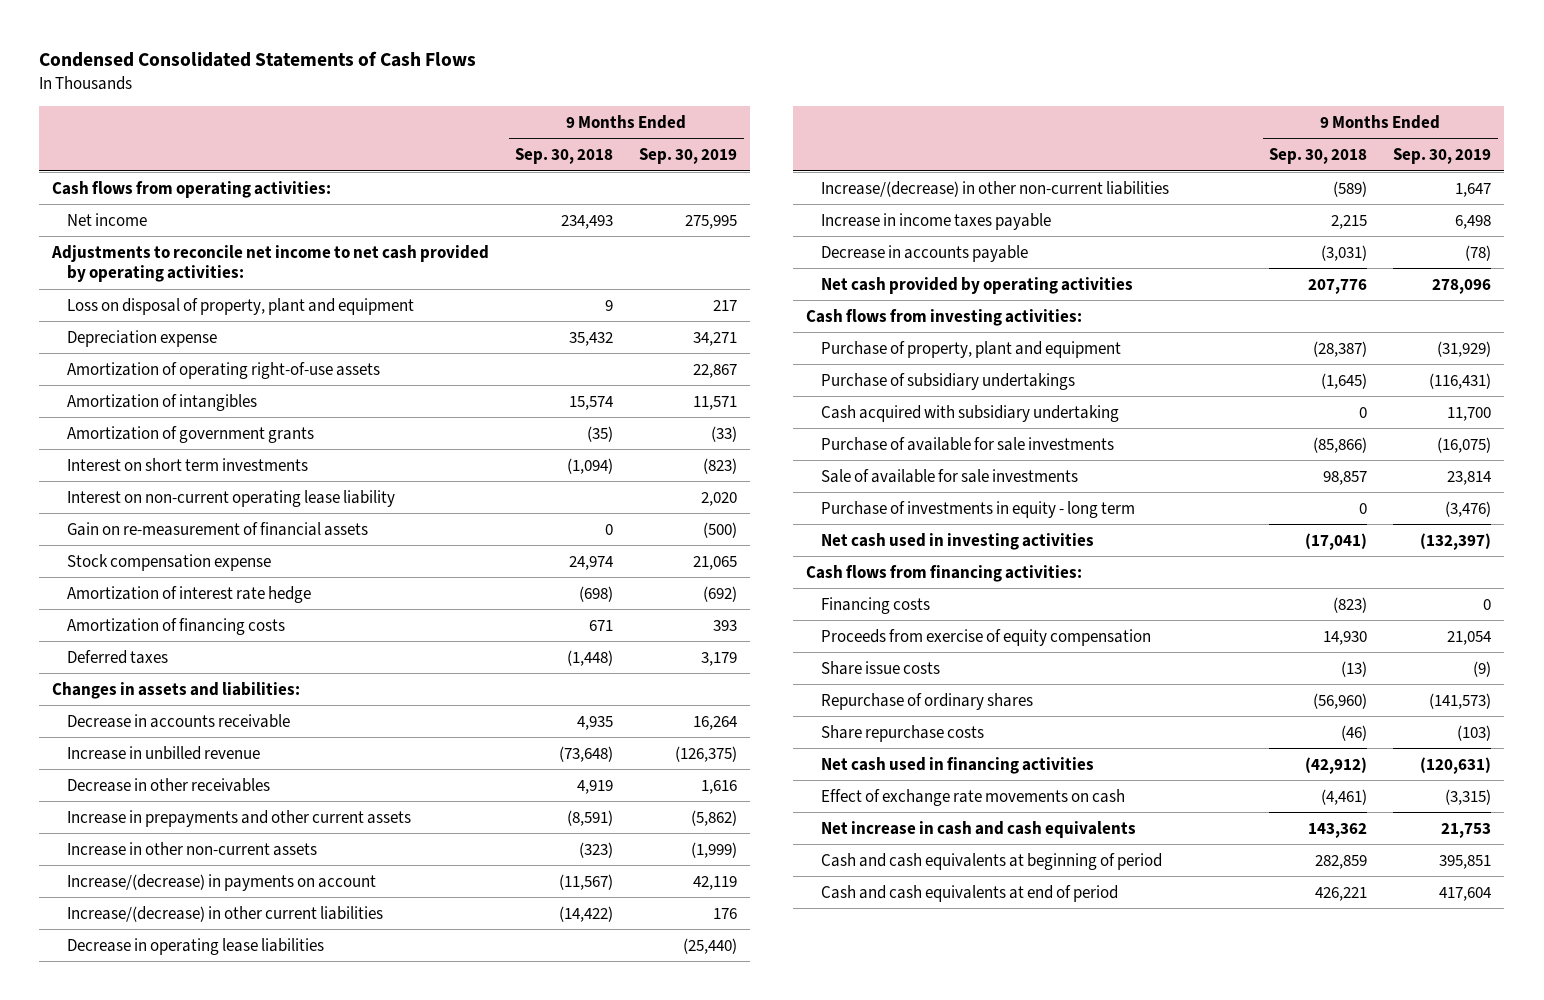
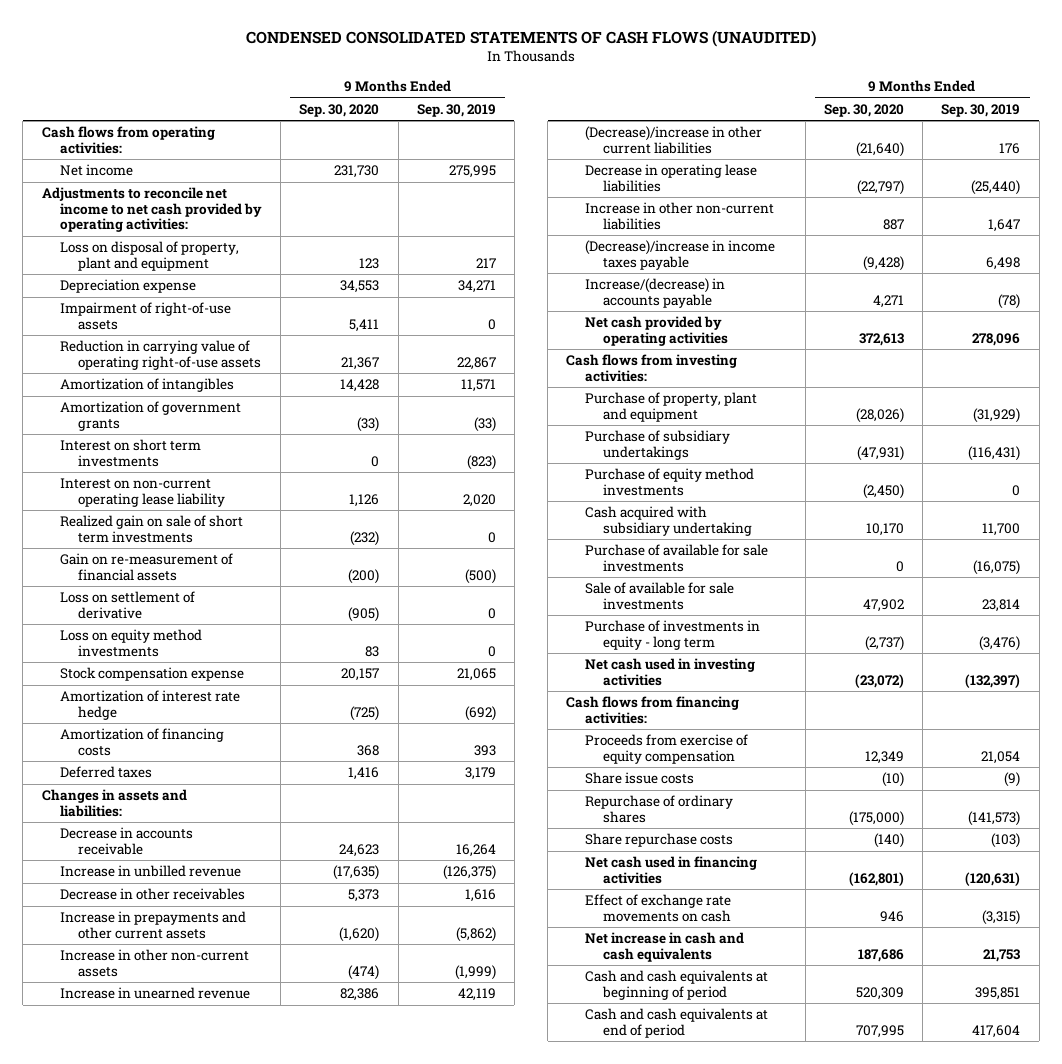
- Condensed Consolidated Statements of Cash Flows
+ CONDENSED CONSOLIDATED STATEMENTS OF CASH FLOWS (UNAUDITED)
- | 9 Months Ended Sep. 30, 2018 | 9 Months Ended Sep. 30, 2019
+ | 9 Months Ended Sep. 30, 2020 | 9 Months Ended Sep. 30, 2019
- Amortization of operating right-of-use assets | | 22,867
+ Impairment of right-of-use assets | 5,411 | 0
+ Reduction in carrying value of operating right-of-use assets | 21,367 | 22,867
+ Realized gain on sale of short term investments | (232) | 0
+ Loss on settlement of derivative | (905) | 0
+ Loss on equity method investments | 83 | 0
- Increase/(decrease) in payments on account | (11,567) | 42,119
- Increase/(decrease) in other current liabilities | (14,422) | 176
+ Increase in unearned revenue | 82,386 | 42,119
+ (Decrease)/increase in other current liabilities | (21,640) | 176
- Increase/(decrease) in other non-current liabilities | (589) | 1,647
- Increase in income taxes payable | 2,215 | 6,498
- Decrease in accounts payable | (3,031) | (78)
+ Increase in other non-current liabilities | 887 | 1,647
+ (Decrease)/increase in income taxes payable | (9,428) | 6,498
+ Increase/(decrease) in accounts payable | 4,271 | (78)
+ Purchase of equity method investments | (2,450) | 0
- Financing costs | (823) | 0

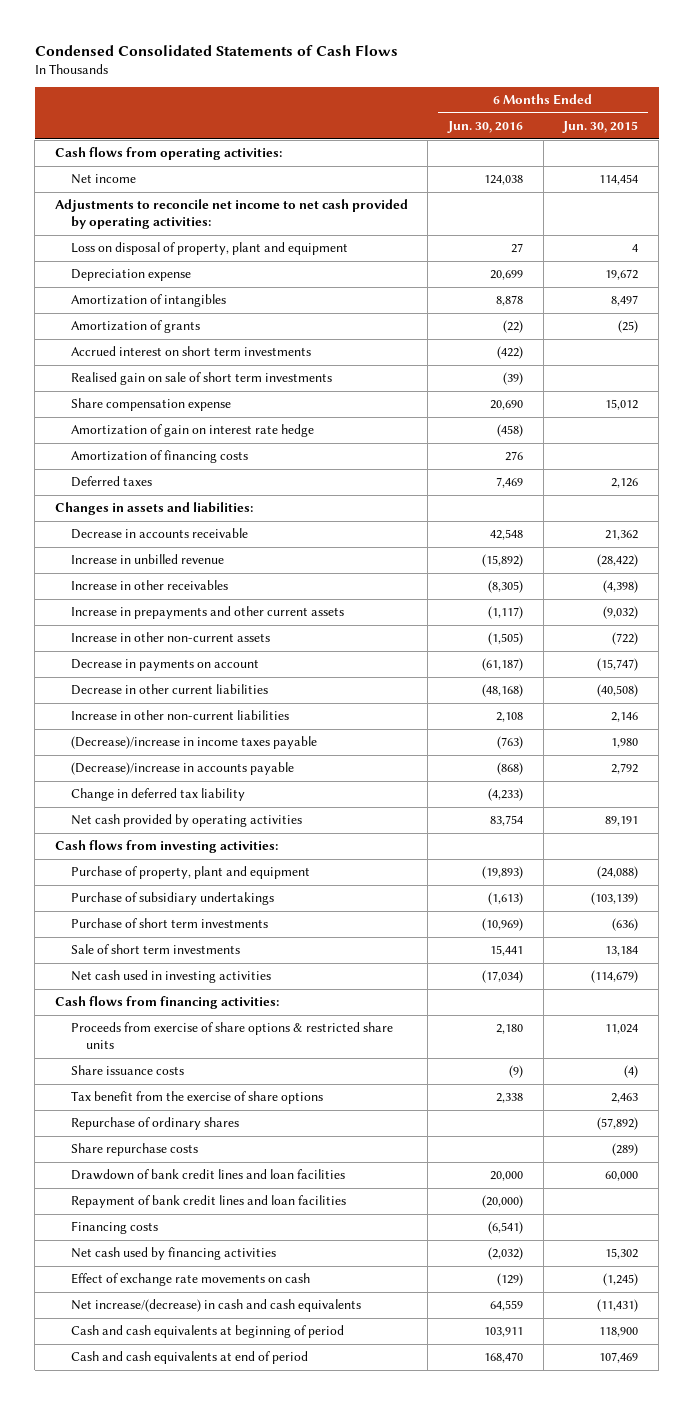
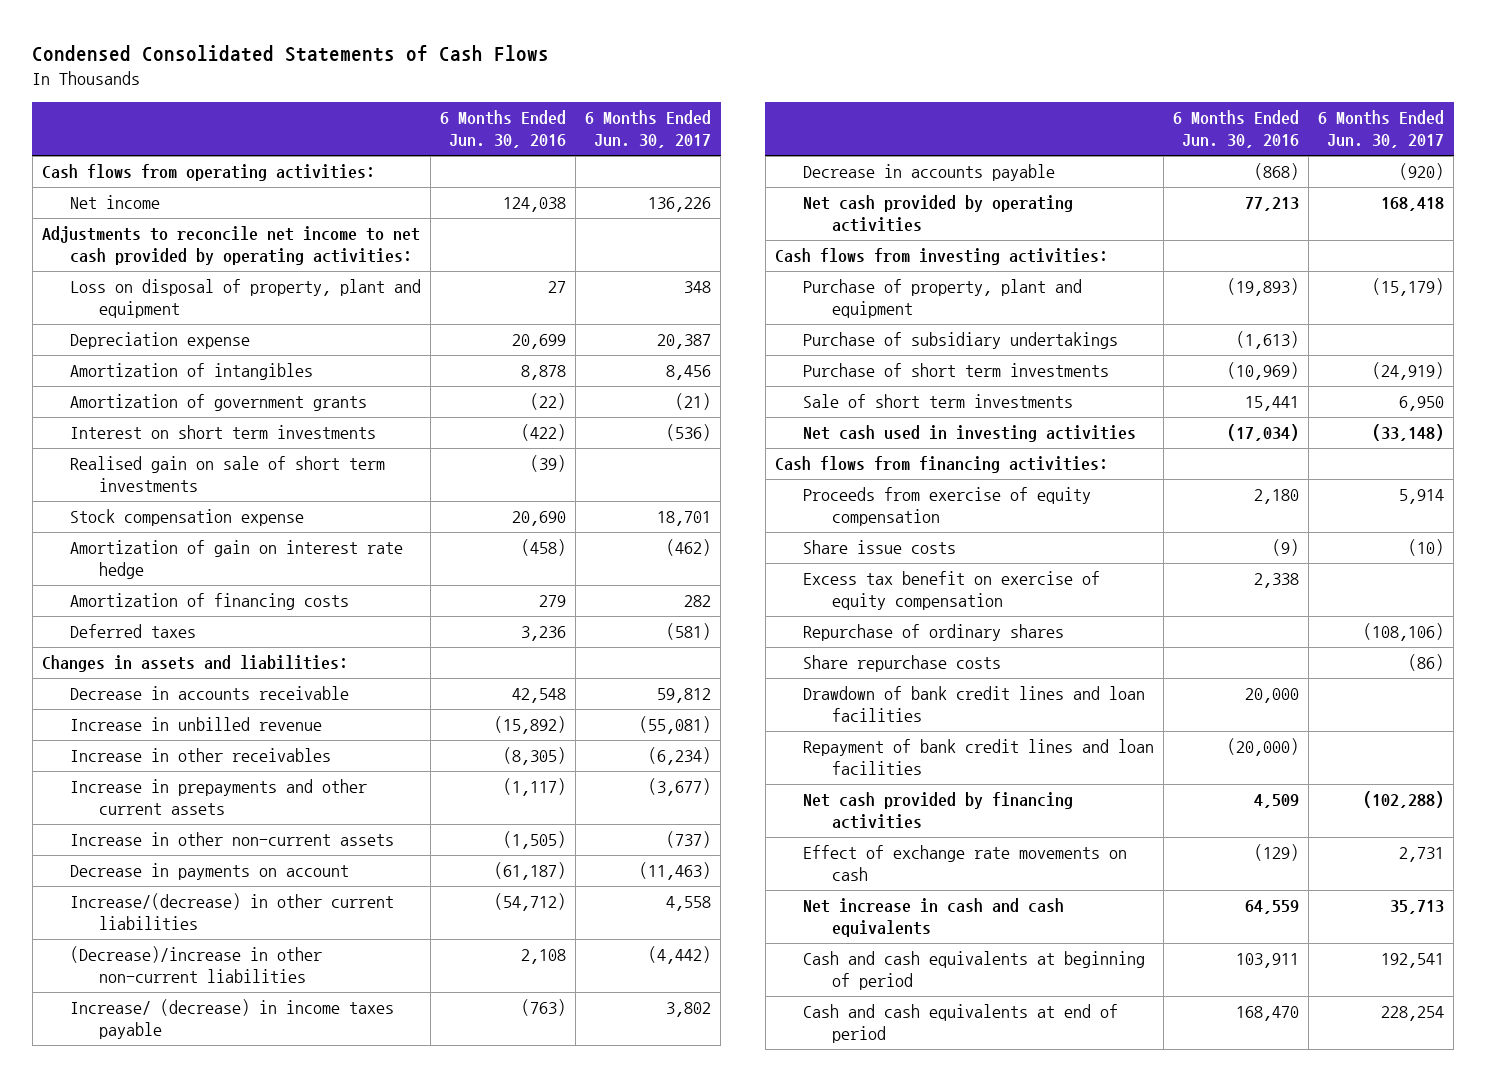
- | 6 Months Ended Jun. 30, 2016 | 6 Months Ended Jun. 30, 2015
+ | 6 Months Ended Jun. 30, 2016 | 6 Months Ended Jun. 30, 2017
- Amortization of grants | (22) | (25)
- Accrued interest on short term investments | (422) |
+ Amortization of government grants | (22) | (21)
+ Interest on short term investments | (422) | (536)
- Share compensation expense | 20,690 | 15,012
+ Stock compensation expense | 20,690 | 18,701
- Amortization of financing costs | 276 |
- Deferred taxes | 7,469 | 2,126
+ Amortization of financing costs | 279 | 282
+ Deferred taxes | 3,236 | (581)
- Decrease in other current liabilities | (48,168) | (40,508)
- Increase in other non-current liabilities | 2,108 | 2,146
- (Decrease)/increase in income taxes payable | (763) | 1,980
- (Decrease)/increase in accounts payable | (868) | 2,792
- Change in deferred tax liability | (4,233) |
- Net cash provided by operating activities | 83,754 | 89,191
+ Increase/(decrease) in other current liabilities | (54,712) | 4,558
+ (Decrease)/increase in other non-current liabilities | 2,108 | (4,442)
+ Increase/ (decrease) in income taxes payable | (763) | 3,802
+ Decrease in accounts payable | (868) | (920)
+ Net cash provided by operating activities | 77,213 | 168,418
- Proceeds from exercise of share options & restricted share units | 2,180 | 11,024
- Share issuance costs | (9) | (4)
- Tax benefit from the exercise of share options | 2,338 | 2,463
+ Proceeds from exercise of equity compensation | 2,180 | 5,914
+ Share issue costs | (9) | (10)
+ Excess tax benefit on exercise of equity compensation | 2,338 |
- Financing costs | (6,541) |
- Net cash used by financing activities | (2,032) | 15,302
+ Net cash provided by financing activities | 4,509 | (102,288)
- Net increase/(decrease) in cash and cash equivalents | 64,559 | (11,431)
+ Net increase in cash and cash equivalents | 64,559 | 35,713

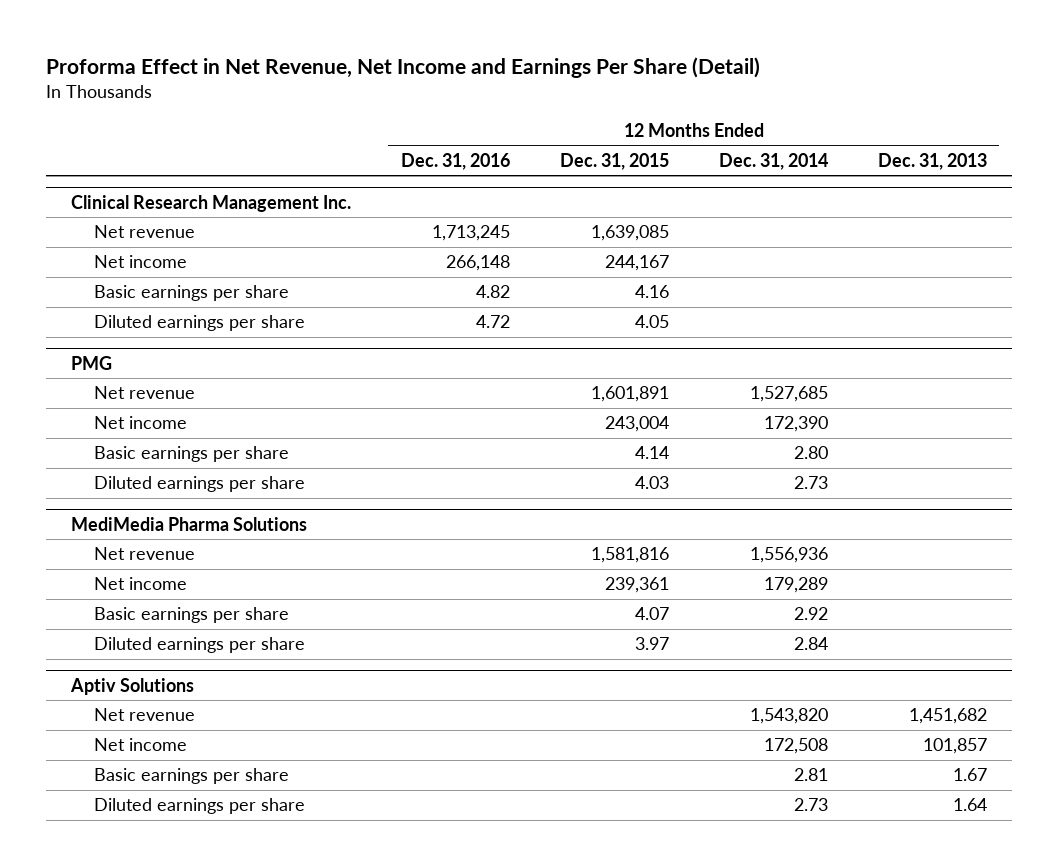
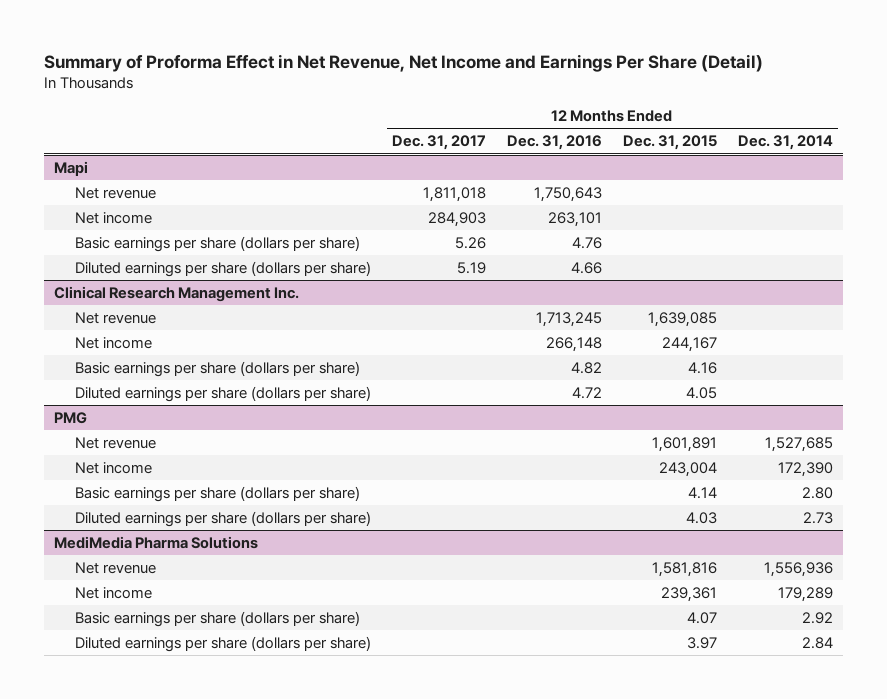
- Proforma Effect in Net Revenue, Net Income and Earnings Per Share (Detail)
+ Summary of Proforma Effect in Net Revenue, Net Income and Earnings Per Share (Detail)
- | 12 Months Ended Dec. 31, 2016 | 12 Months Ended Dec. 31, 2015 | 12 Months Ended Dec. 31, 2014 | 12 Months Ended Dec. 31, 2013
+ | 12 Months Ended Dec. 31, 2017 | 12 Months Ended Dec. 31, 2016 | 12 Months Ended Dec. 31, 2015 | 12 Months Ended Dec. 31, 2014
+ Mapi
+ Net revenue | 1,811,018 | 1,750,643 | |
+ Net income | 284,903 | 263,101 | |
+ Basic earnings per share (dollars per share) | 5.26 | 4.76 | |
+ Diluted earnings per share (dollars per share) | 5.19 | 4.66 | |
@ Clinical Research Management Inc.
- Basic earnings per share | 4.82 | 4.16 | |
- Diluted earnings per share | 4.72 | 4.05 | |
+ Basic earnings per share (dollars per share) | | 4.82 | 4.16 |
+ Diluted earnings per share (dollars per share) | | 4.72 | 4.05 |
@ PMG
- Basic earnings per share | | 4.14 | 2.80 |
- Diluted earnings per share | | 4.03 | 2.73 |
+ Basic earnings per share (dollars per share) | | | 4.14 | 2.80
+ Diluted earnings per share (dollars per share) | | | 4.03 | 2.73
@ MediMedia Pharma Solutions
- Basic earnings per share | | 4.07 | 2.92 |
- Diluted earnings per share | | 3.97 | 2.84 |
- Aptiv Solutions
- Net revenue | | | 1,543,820 | 1,451,682
- Net income | | | 172,508 | 101,857
- Basic earnings per share | | | 2.81 | 1.67
- Diluted earnings per share | | | 2.73 | 1.64
@ MediMedia Pharma Solutions
+ Basic earnings per share (dollars per share) | | | 4.07 | 2.92
+ Diluted earnings per share (dollars per share) | | | 3.97 | 2.84

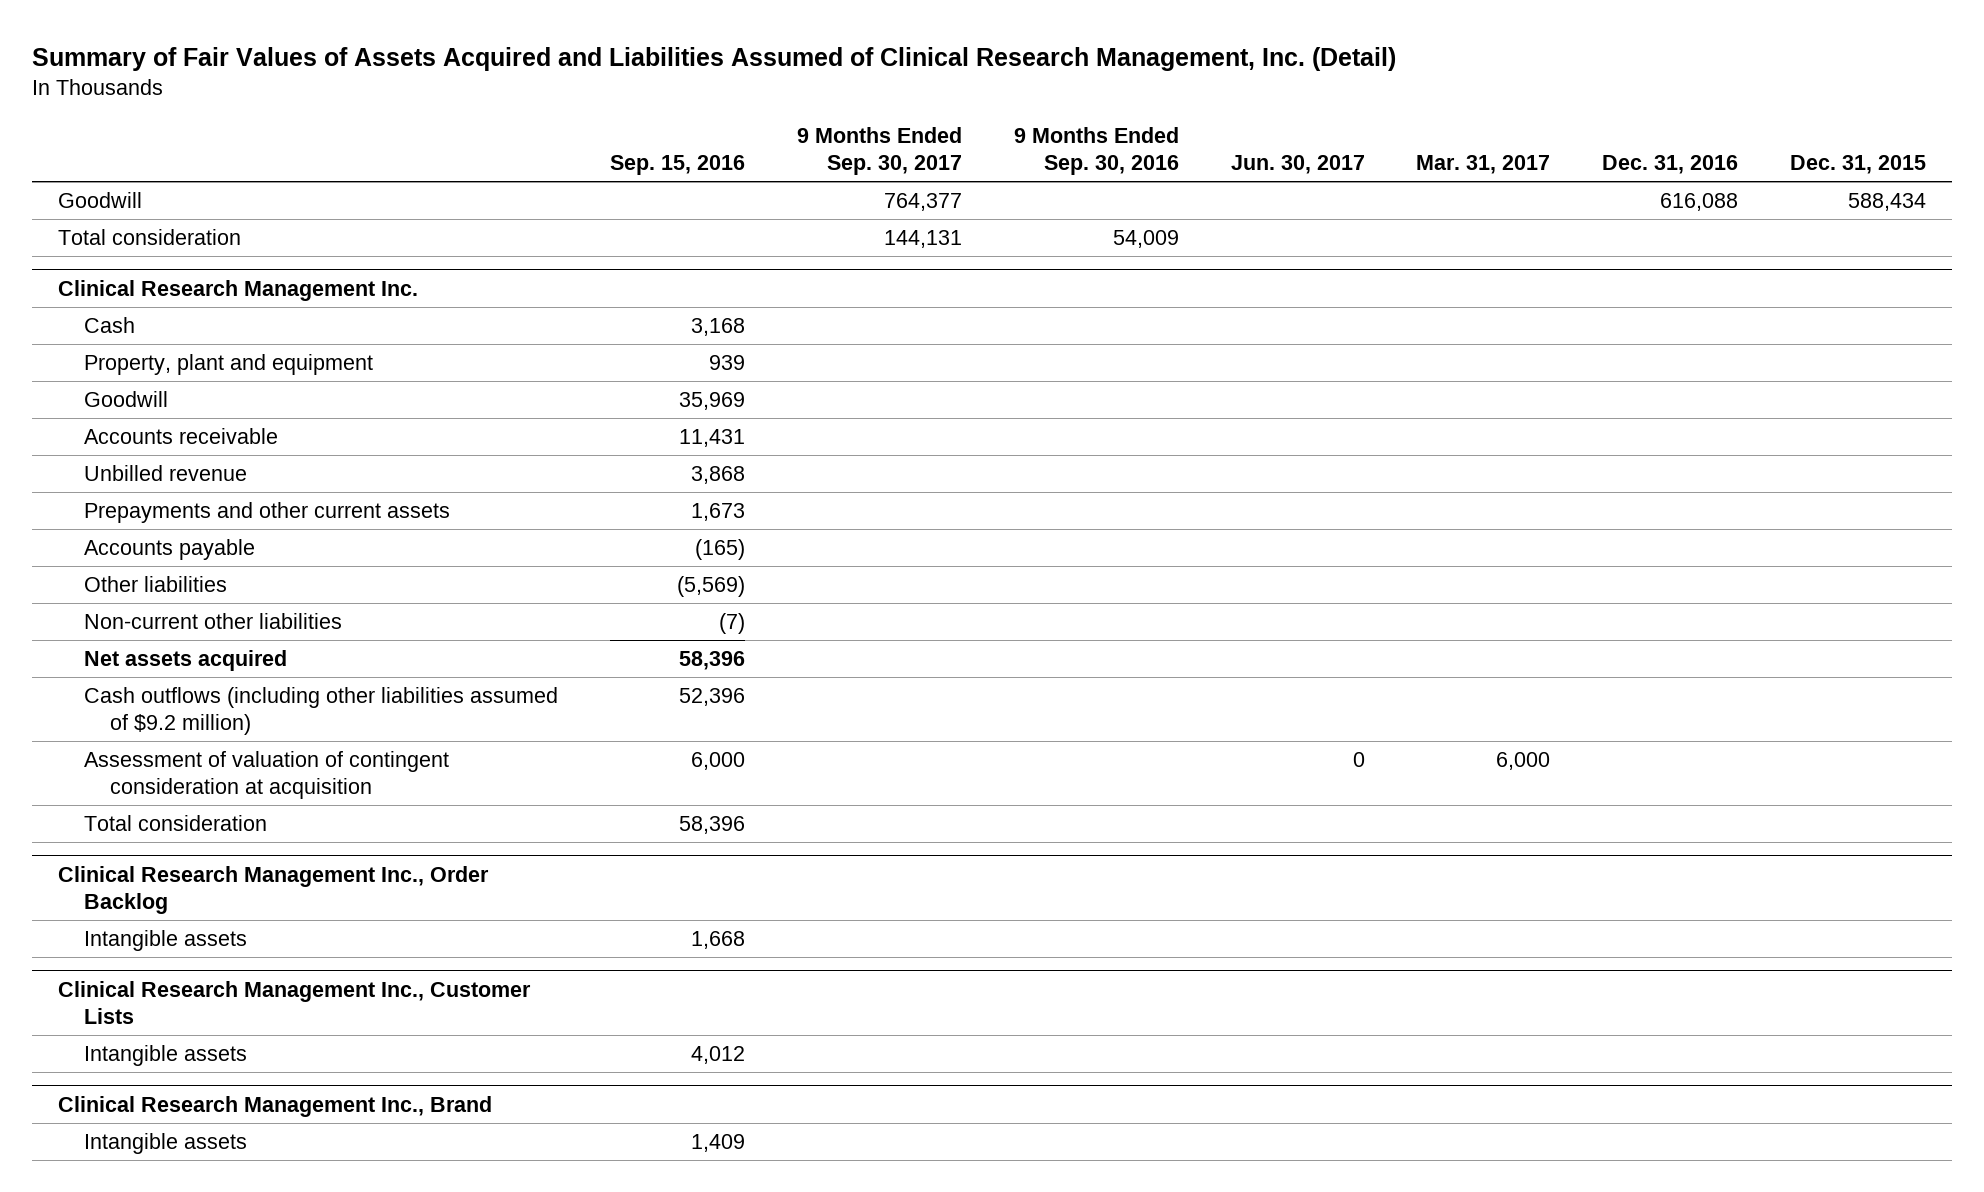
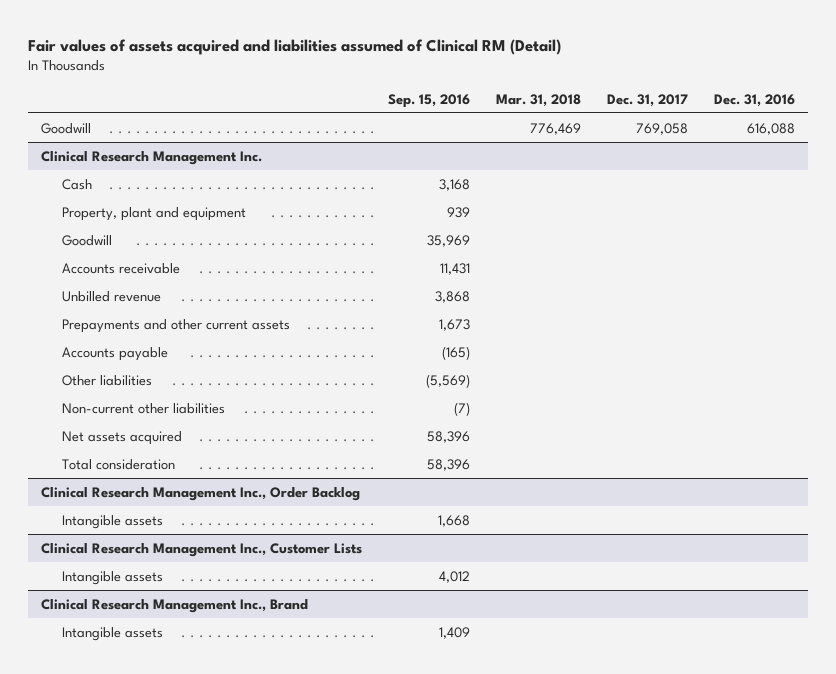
- Summary of Fair Values of Assets Acquired and Liabilities Assumed of Clinical Research Management, Inc. (Detail)
+ Fair values of assets acquired and liabilities assumed of Clinical RM (Detail)
- | Sep. 15, 2016 | 9 Months Ended Sep. 30, 2017 | 9 Months Ended Sep. 30, 2016 | Jun. 30, 2017 | Mar. 31, 2017 | Dec. 31, 2016 | Dec. 31, 2015
+ | Sep. 15, 2016 | Mar. 31, 2018 | Dec. 31, 2017 | Dec. 31, 2016
- Total consideration | | 144,131 | 54,009 | | | |
@ Clinical Research Management Inc.
- Cash outflows (including other liabilities assumed of $9.2 million) | 52,396 | | | | | |
- Assessment of valuation of contingent consideration at acquisition | 6,000 | | | 0 | 6,000 | |

